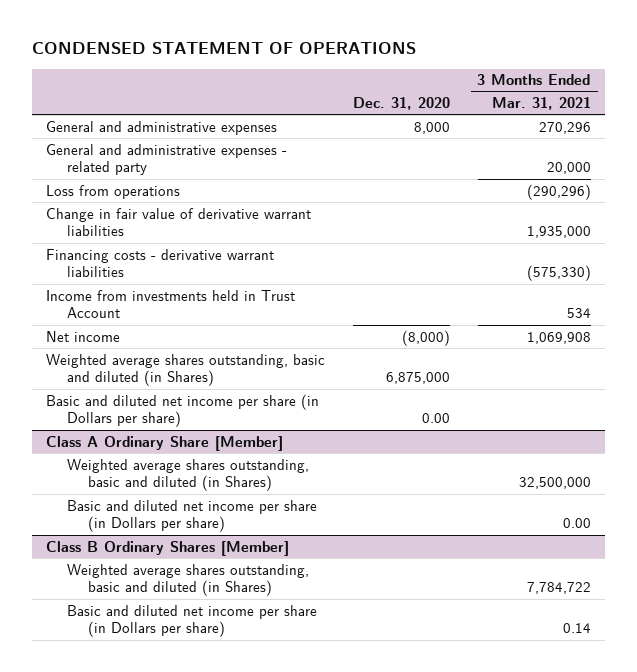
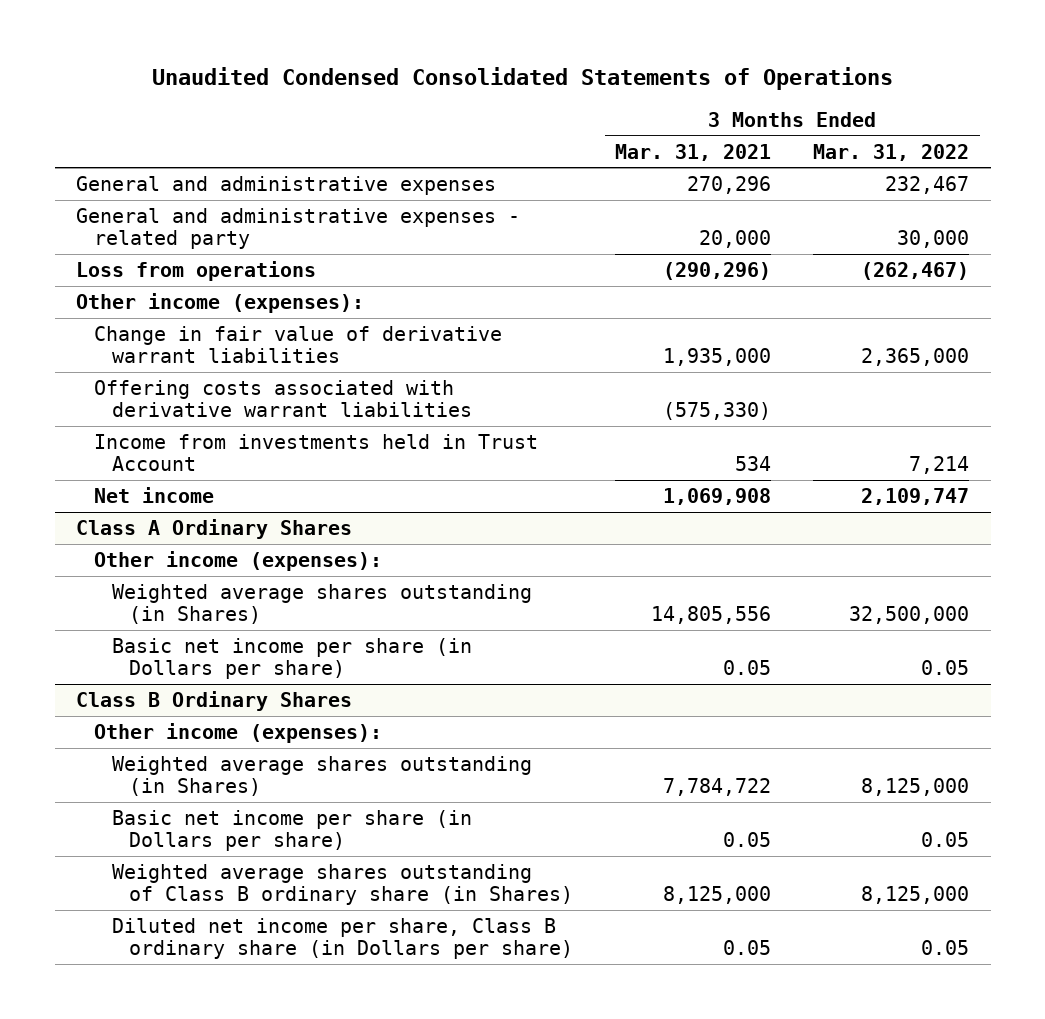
- CONDENSED STATEMENT OF OPERATIONS
+ Unaudited Condensed Consolidated Statements of Operations
- | Dec. 31, 2020 | 3 Months Ended Mar. 31, 2021
+ | 3 Months Ended Mar. 31, 2021 | 3 Months Ended Mar. 31, 2022
+ Other income (expenses):
- Financing costs - derivative warrant liabilities | | (575,330)
+ Offering costs associated with derivative warrant liabilities | (575,330) |
- Weighted average shares outstanding, basic and diluted (in Shares) | 6,875,000 |
- Basic and diluted net income per share (in Dollars per share) | 0.00 |
- Class A Ordinary Share [Member]
- Weighted average shares outstanding, basic and diluted (in Shares) | | 32,500,000
- Basic and diluted net income per share (in Dollars per share) | | 0.00
- Class B Ordinary Shares [Member]
- Weighted average shares outstanding, basic and diluted (in Shares) | | 7,784,722
- Basic and diluted net income per share (in Dollars per share) | | 0.14
+ Class A Ordinary Shares
+ Other income (expenses):
+ Weighted average shares outstanding (in Shares) | 14,805,556 | 32,500,000
+ Basic net income per share (in Dollars per share) | 0.05 | 0.05
+ Class B Ordinary Shares
+ Other income (expenses):
+ Weighted average shares outstanding (in Shares) | 7,784,722 | 8,125,000
+ Basic net income per share (in Dollars per share) | 0.05 | 0.05
+ Weighted average shares outstanding of Class B ordinary share (in Shares) | 8,125,000 | 8,125,000
+ Diluted net income per share, Class B ordinary share (in Dollars per share) | 0.05 | 0.05

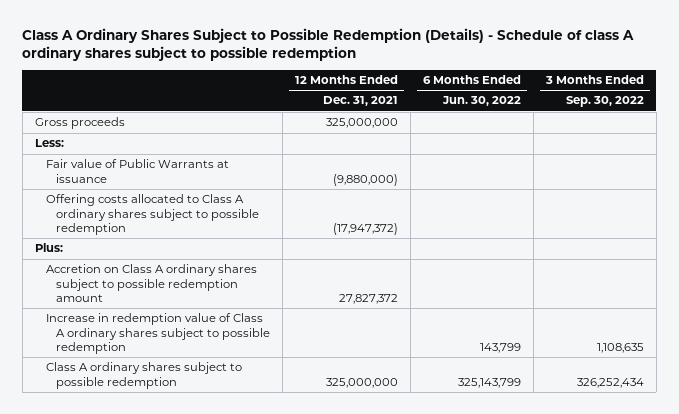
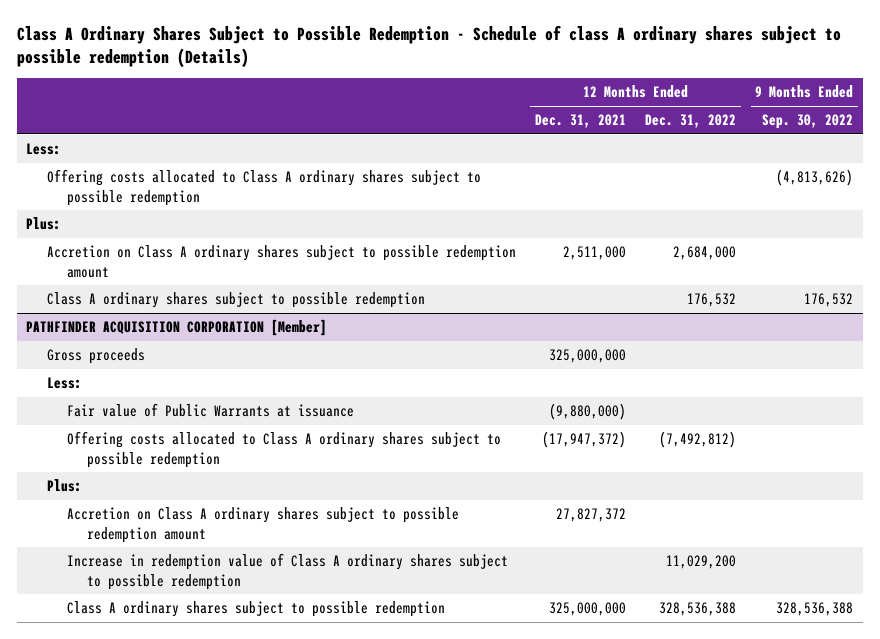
- Class A Ordinary Shares Subject to Possible Redemption (Details) - Schedule of class A ordinary shares subject to possible redemption
+ Class A Ordinary Shares Subject to Possible Redemption - Schedule of class A ordinary shares subject to possible redemption (Details)
- | 12 Months Ended Dec. 31, 2021 | 6 Months Ended Jun. 30, 2022 | 3 Months Ended Sep. 30, 2022
+ | 12 Months Ended Dec. 31, 2021 | 12 Months Ended Dec. 31, 2022 | 9 Months Ended Sep. 30, 2022
+ Less:
+ Offering costs allocated to Class A ordinary shares subject to possible redemption | | | (4,813,626)
+ Plus:
+ Accretion on Class A ordinary shares subject to possible redemption amount | 2,511,000 | 2,684,000 |
+ Class A ordinary shares subject to possible redemption | | 176,532 | 176,532
+ PATHFINDER ACQUISITION CORPORATION [Member]

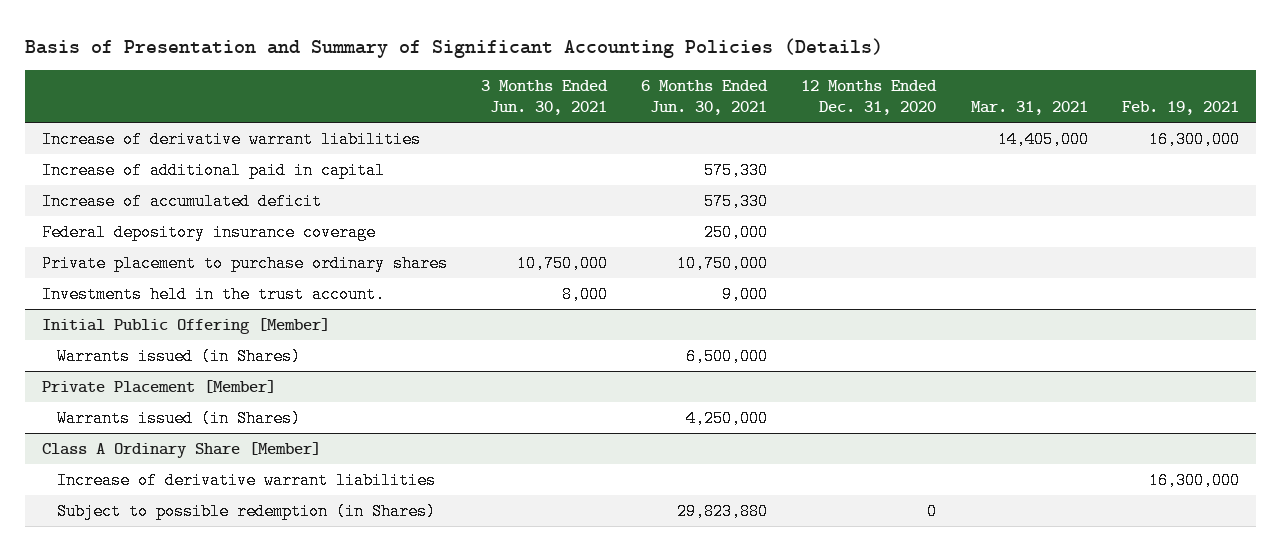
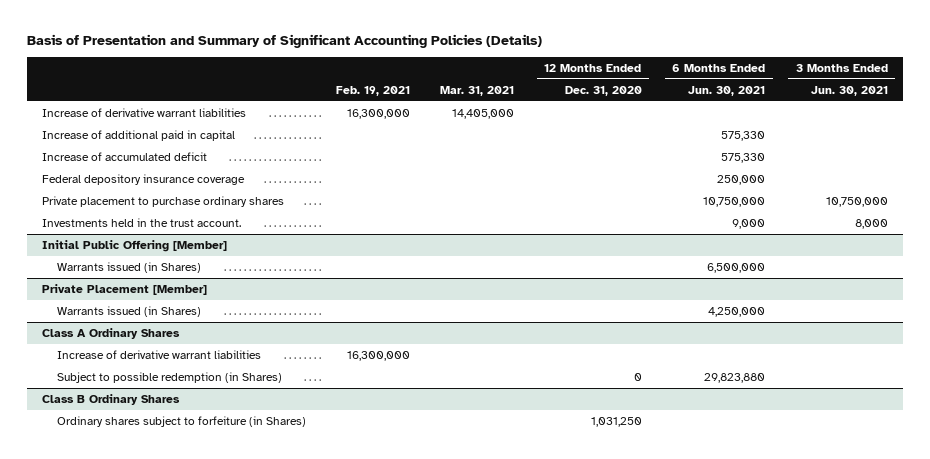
- | 3 Months Ended Jun. 30, 2021 | 6 Months Ended Jun. 30, 2021 | 12 Months Ended Dec. 31, 2020 | Mar. 31, 2021 | Feb. 19, 2021
+ | Feb. 19, 2021 | Mar. 31, 2021 | 12 Months Ended Dec. 31, 2020 | 6 Months Ended Jun. 30, 2021 | 3 Months Ended Jun. 30, 2021
- Class A Ordinary Share [Member]
+ Class A Ordinary Shares
+ Class B Ordinary Shares
+ Ordinary shares subject to forfeiture (in Shares) | | | 1,031,250 | |

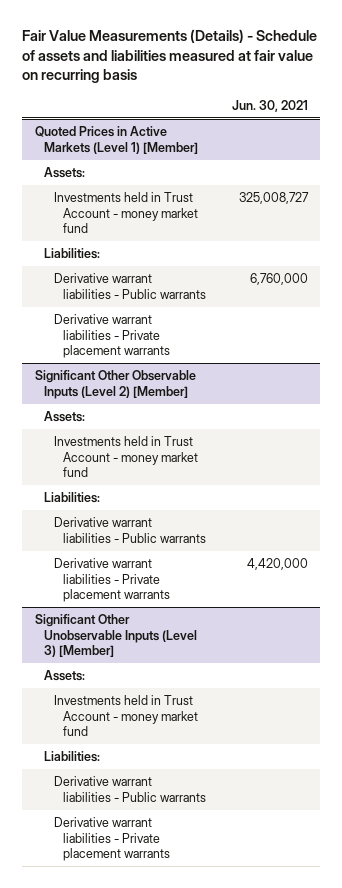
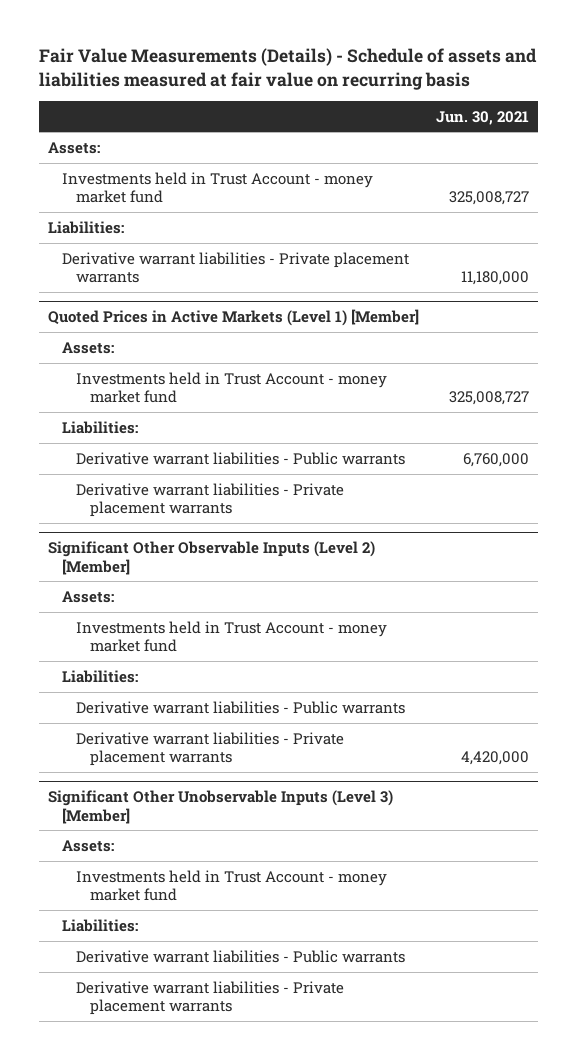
+ Assets:
+ Investments held in Trust Account - money market fund | 325,008,727
+ Liabilities:
+ Derivative warrant liabilities - Private placement warrants | 11,180,000

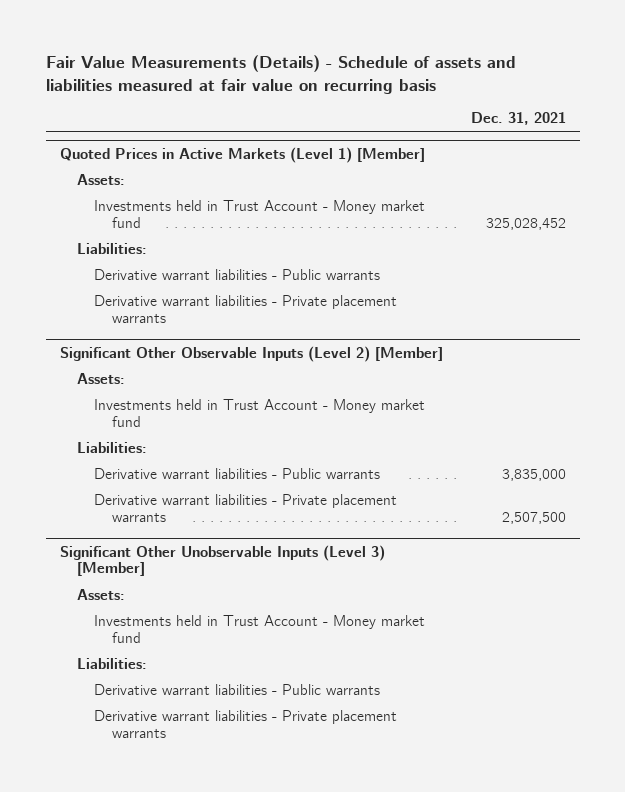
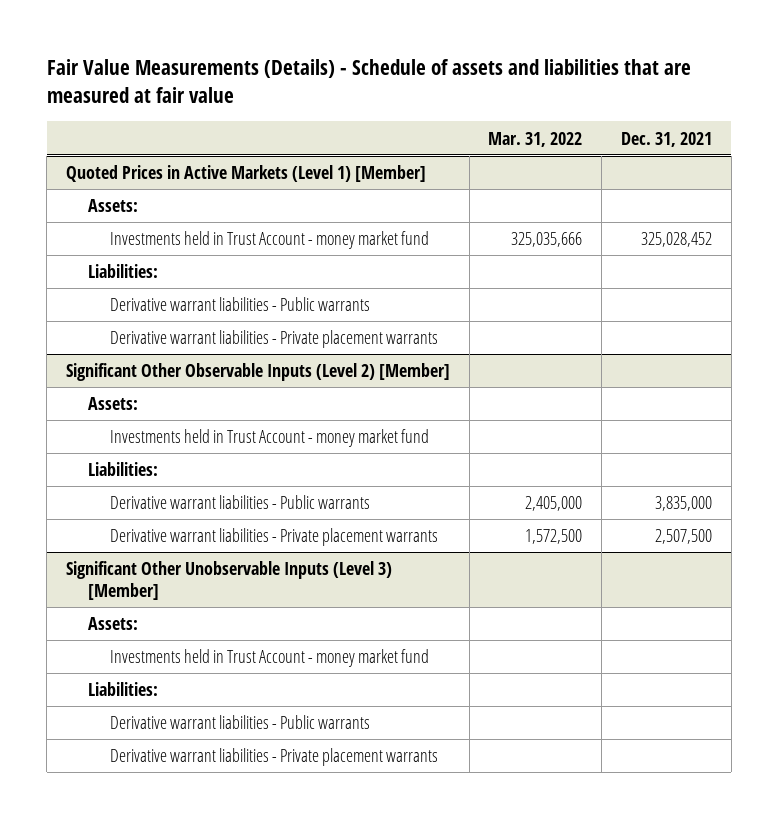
- Fair Value Measurements (Details) - Schedule of assets and liabilities measured at fair value on recurring basis
+ Fair Value Measurements (Details) - Schedule of assets and liabilities that are measured at fair value
- | Dec. 31, 2021
+ | Mar. 31, 2022 | Dec. 31, 2021
@ Quoted Prices in Active Markets (Level 1) [Member]
- Investments held in Trust Account - Money market fund | 325,028,452
+ Investments held in Trust Account - money market fund | 325,035,666 | 325,028,452
@ Significant Other Observable Inputs (Level 2) [Member]
- Investments held in Trust Account - Money market fund
+ Investments held in Trust Account - money market fund
@ Significant Other Unobservable Inputs (Level 3) [Member]
- Investments held in Trust Account - Money market fund
+ Investments held in Trust Account - money market fund

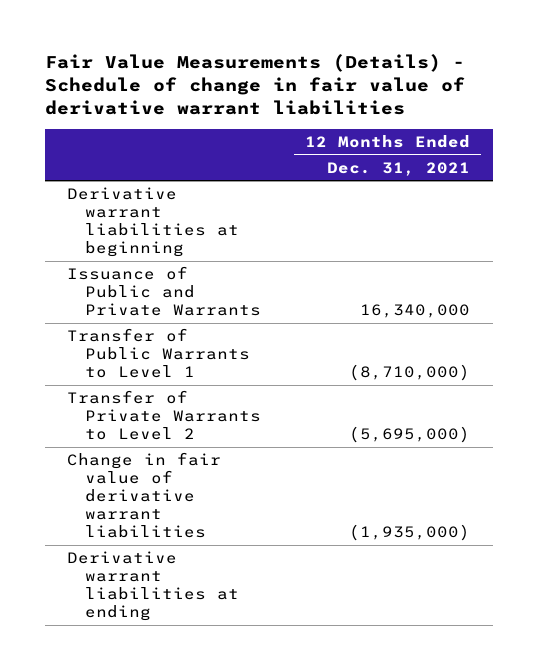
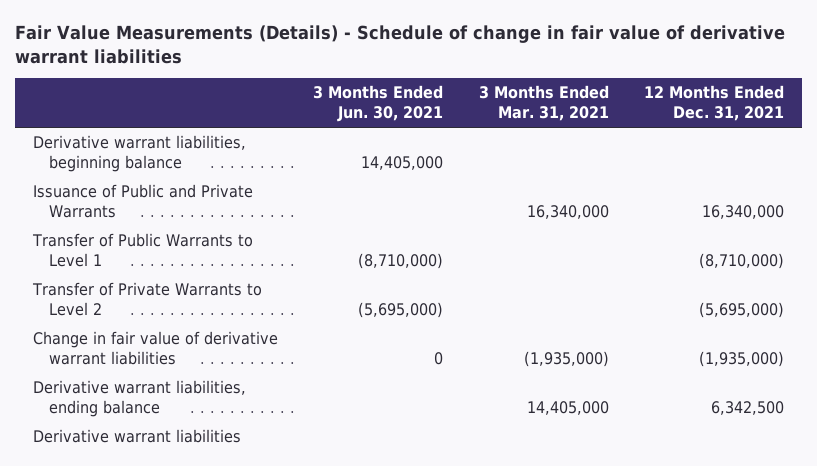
- | 12 Months Ended Dec. 31, 2021
+ | 3 Months Ended Jun. 30, 2021 | 3 Months Ended Mar. 31, 2021 | 12 Months Ended Dec. 31, 2021
- Derivative warrant liabilities at beginning
+ Derivative warrant liabilities, beginning balance | 14,405,000 | |
- Derivative warrant liabilities at ending
+ Derivative warrant liabilities, ending balance | | 14,405,000 | 6,342,500
+ Derivative warrant liabilities

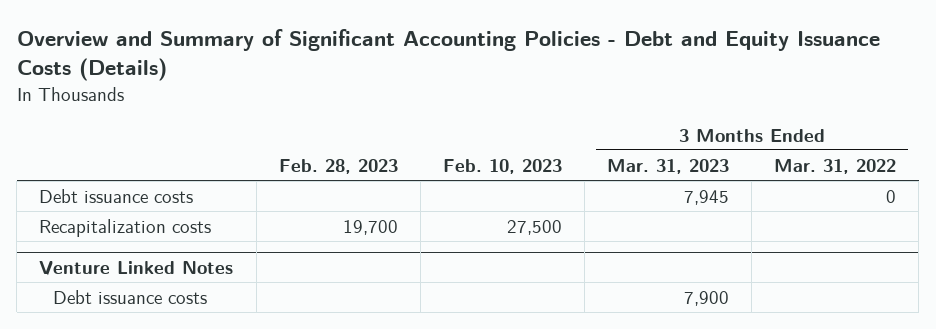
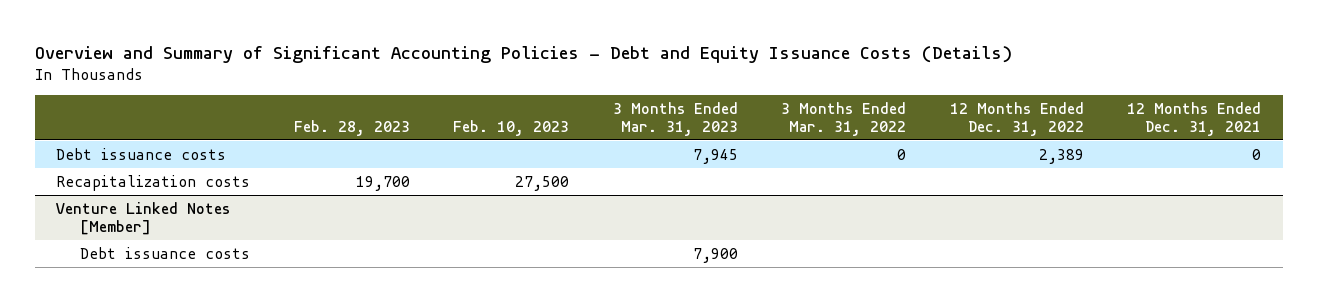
- | Feb. 28, 2023 | Feb. 10, 2023 | 3 Months Ended Mar. 31, 2023 | 3 Months Ended Mar. 31, 2022
+ | Feb. 28, 2023 | Feb. 10, 2023 | 3 Months Ended Mar. 31, 2023 | 3 Months Ended Mar. 31, 2022 | 12 Months Ended Dec. 31, 2022 | 12 Months Ended Dec. 31, 2021
- Venture Linked Notes
+ Venture Linked Notes [Member]

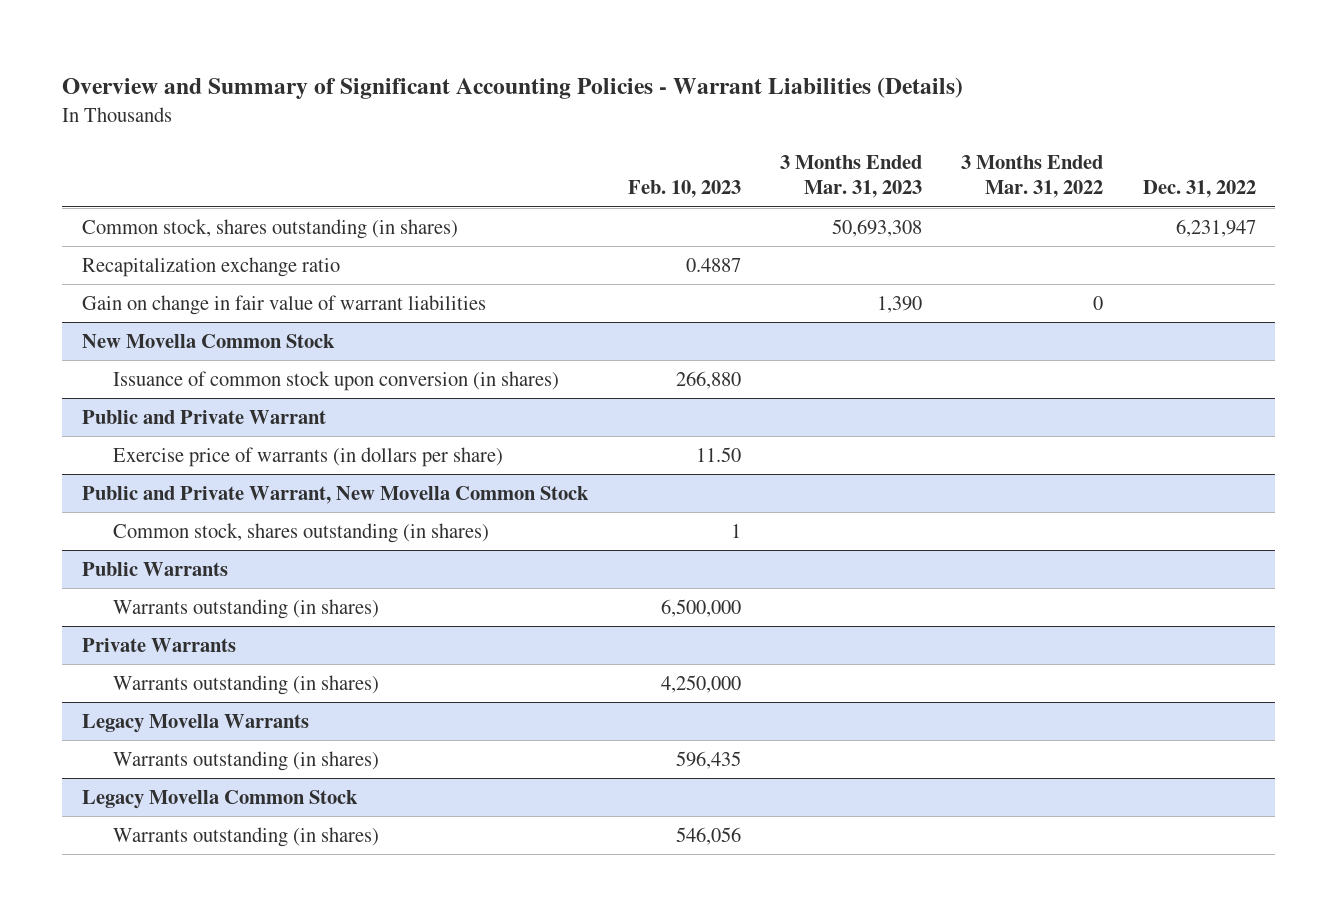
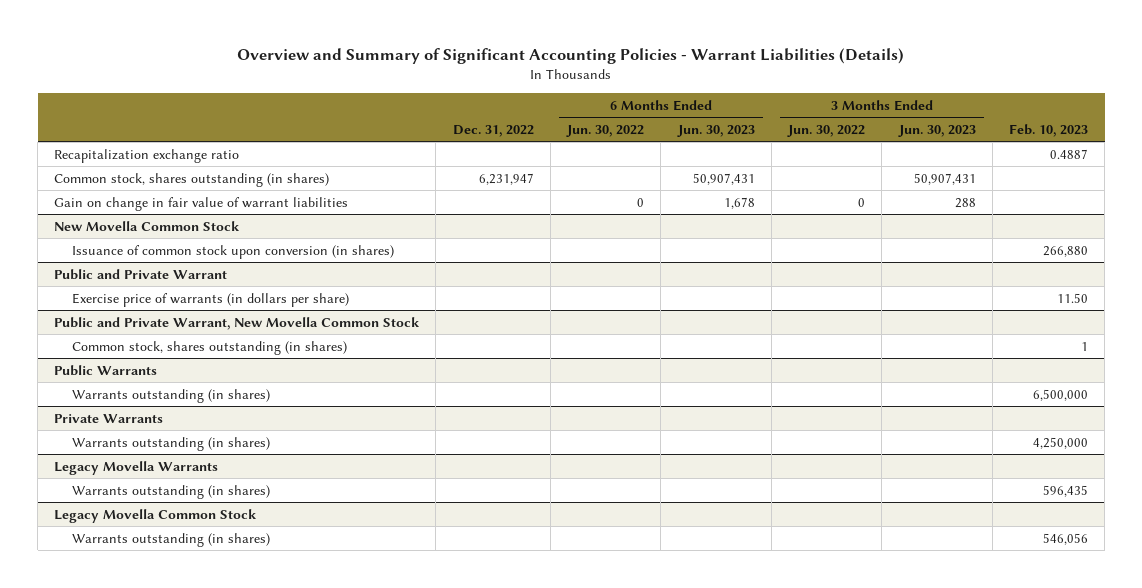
- | Feb. 10, 2023 | 3 Months Ended Mar. 31, 2023 | 3 Months Ended Mar. 31, 2022 | Dec. 31, 2022
+ | Dec. 31, 2022 | 6 Months Ended Jun. 30, 2022 | 6 Months Ended Jun. 30, 2023 | 3 Months Ended Jun. 30, 2022 | 3 Months Ended Jun. 30, 2023 | Feb. 10, 2023
moved down: Common stock, shares outstanding (in shares) | 6,231,947 | | 50,907,431 | | 50,907,431 |

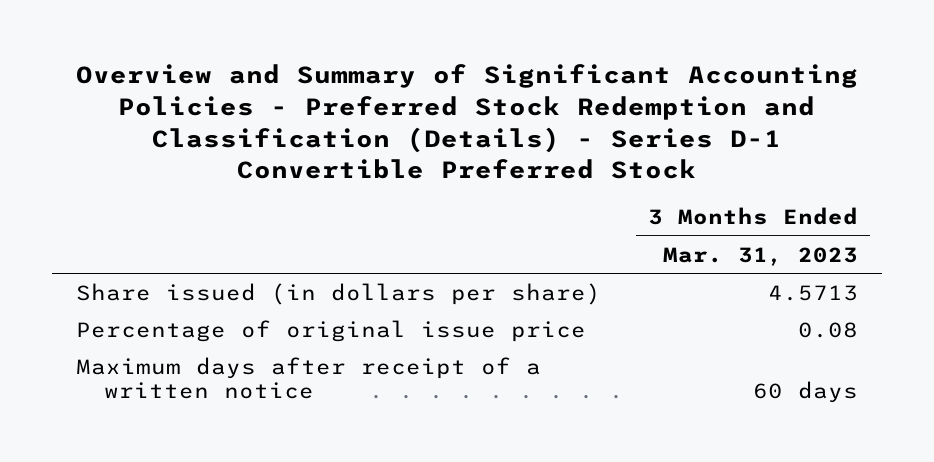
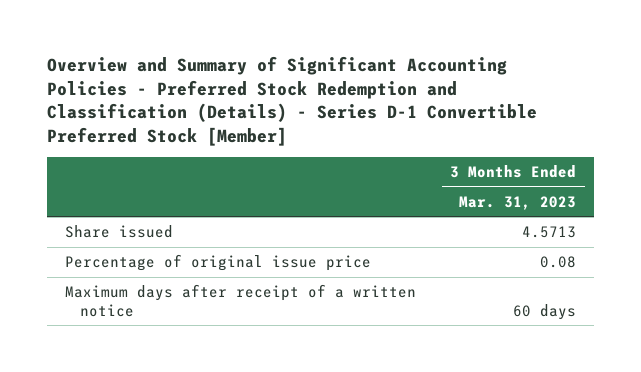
- Overview and Summary of Significant Accounting Policies - Preferred Stock Redemption and Classification (Details) - Series D-1 Convertible Preferred Stock
+ Overview and Summary of Significant Accounting Policies - Preferred Stock Redemption and Classification (Details) - Series D-1 Convertible Preferred Stock [Member]
- Share issued (in dollars per share) | 4.5713
+ Share issued | 4.5713

